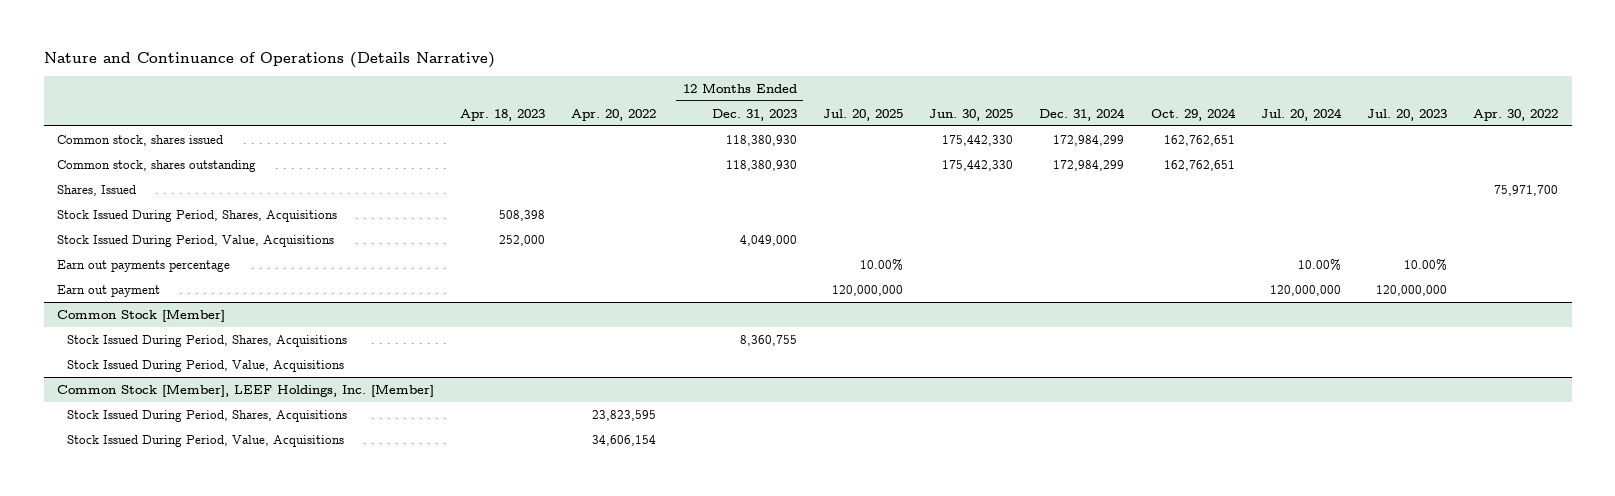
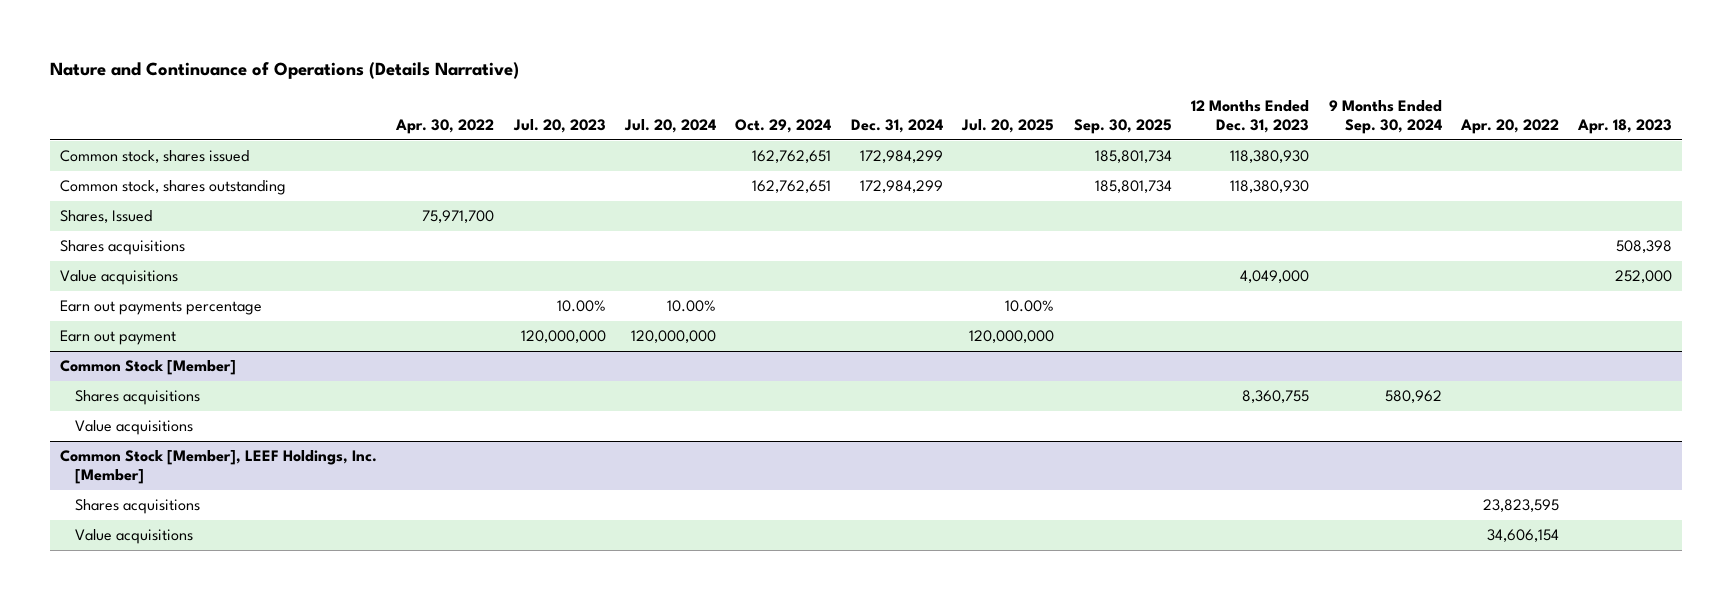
- | Apr. 18, 2023 | Apr. 20, 2022 | 12 Months Ended Dec. 31, 2023 | Jul. 20, 2025 | Jun. 30, 2025 | Dec. 31, 2024 | Oct. 29, 2024 | Jul. 20, 2024 | Jul. 20, 2023 | Apr. 30, 2022
+ | Apr. 30, 2022 | Jul. 20, 2023 | Jul. 20, 2024 | Oct. 29, 2024 | Dec. 31, 2024 | Jul. 20, 2025 | Sep. 30, 2025 | 12 Months Ended Dec. 31, 2023 | 9 Months Ended Sep. 30, 2024 | Apr. 20, 2022 | Apr. 18, 2023
- Stock Issued During Period, Shares, Acquisitions | 508,398 | | | | | | | | |
- Stock Issued During Period, Value, Acquisitions | 252,000 | | 4,049,000 | | | | | | |
+ Shares acquisitions | | | | | | | | | | | 508,398
+ Value acquisitions | | | | | | | | 4,049,000 | | | 252,000
@ Common Stock [Member]
- Stock Issued During Period, Shares, Acquisitions | | | 8,360,755 | | | | | | |
- Stock Issued During Period, Value, Acquisitions
+ Shares acquisitions | | | | | | | | 8,360,755 | 580,962 | |
+ Value acquisitions
@ Common Stock [Member], LEEF Holdings, Inc. [Member]
- Stock Issued During Period, Shares, Acquisitions | | 23,823,595 | | | | | | | |
- Stock Issued During Period, Value, Acquisitions | | 34,606,154 | | | | | | | |
+ Shares acquisitions | | | | | | | | | | 23,823,595 |
+ Value acquisitions | | | | | | | | | | 34,606,154 |

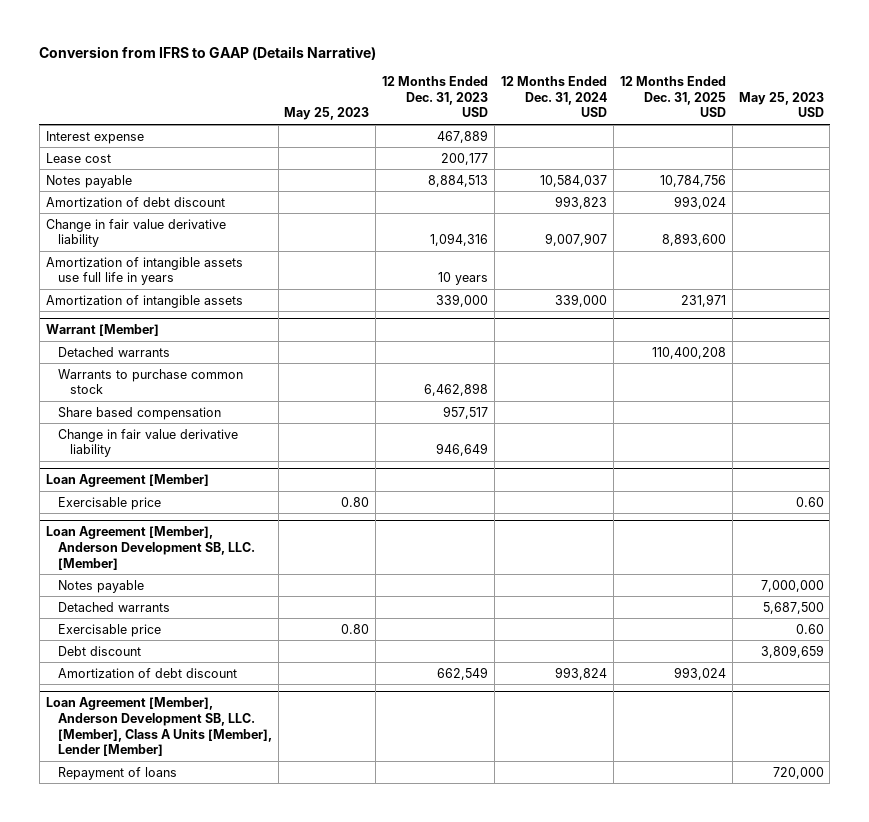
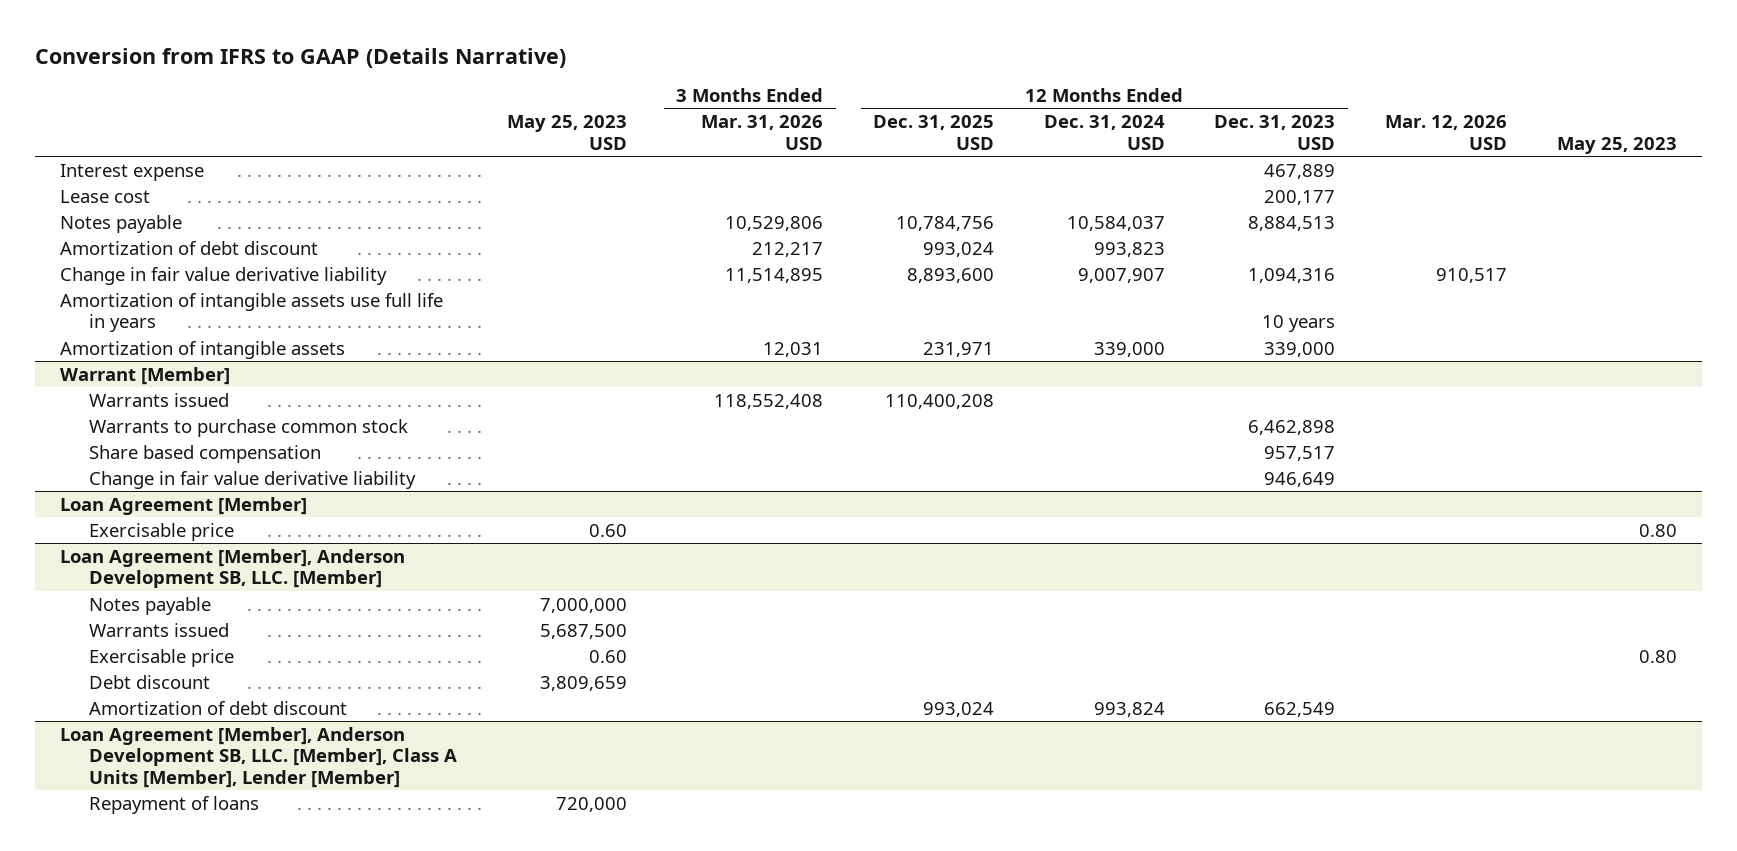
- | May 25, 2023 | 12 Months Ended Dec. 31, 2023 USD | 12 Months Ended Dec. 31, 2024 USD | 12 Months Ended Dec. 31, 2025 USD | May 25, 2023 USD
+ | May 25, 2023 USD | 3 Months Ended Mar. 31, 2026 USD | 12 Months Ended Dec. 31, 2025 USD | 12 Months Ended Dec. 31, 2024 USD | 12 Months Ended Dec. 31, 2023 USD | Mar. 12, 2026 USD | May 25, 2023
@ Warrant [Member]
- Detached warrants | | | | 110,400,208 |
+ Warrants issued | | 118,552,408 | 110,400,208 | | | |
@ Loan Agreement [Member], Anderson Development SB, LLC. [Member]
- Detached warrants | | | | | 5,687,500
+ Warrants issued | 5,687,500 | | | | | |

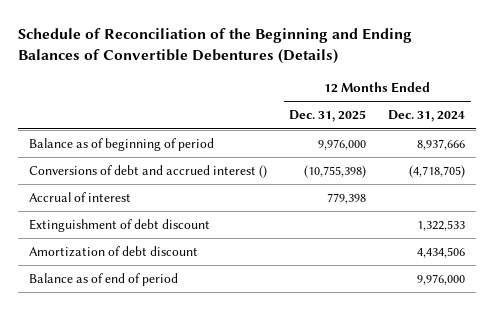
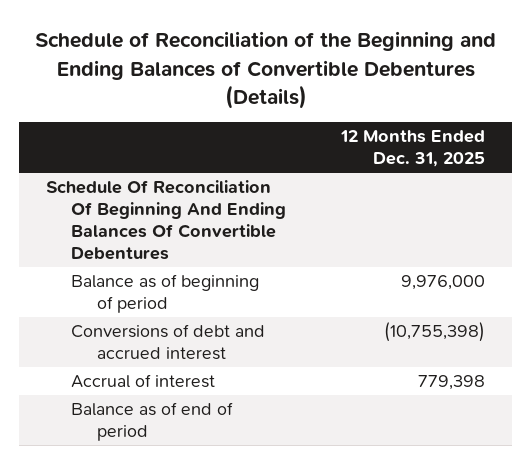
- | 12 Months Ended Dec. 31, 2025 | 12 Months Ended Dec. 31, 2024
+ | 12 Months Ended Dec. 31, 2025
+ Schedule Of Reconciliation Of Beginning And Ending Balances Of Convertible Debentures
- Conversions of debt and accrued interest () | (10,755,398) | (4,718,705)
+ Conversions of debt and accrued interest | (10,755,398)
- Extinguishment of debt discount | | 1,322,533
- Amortization of debt discount | | 4,434,506

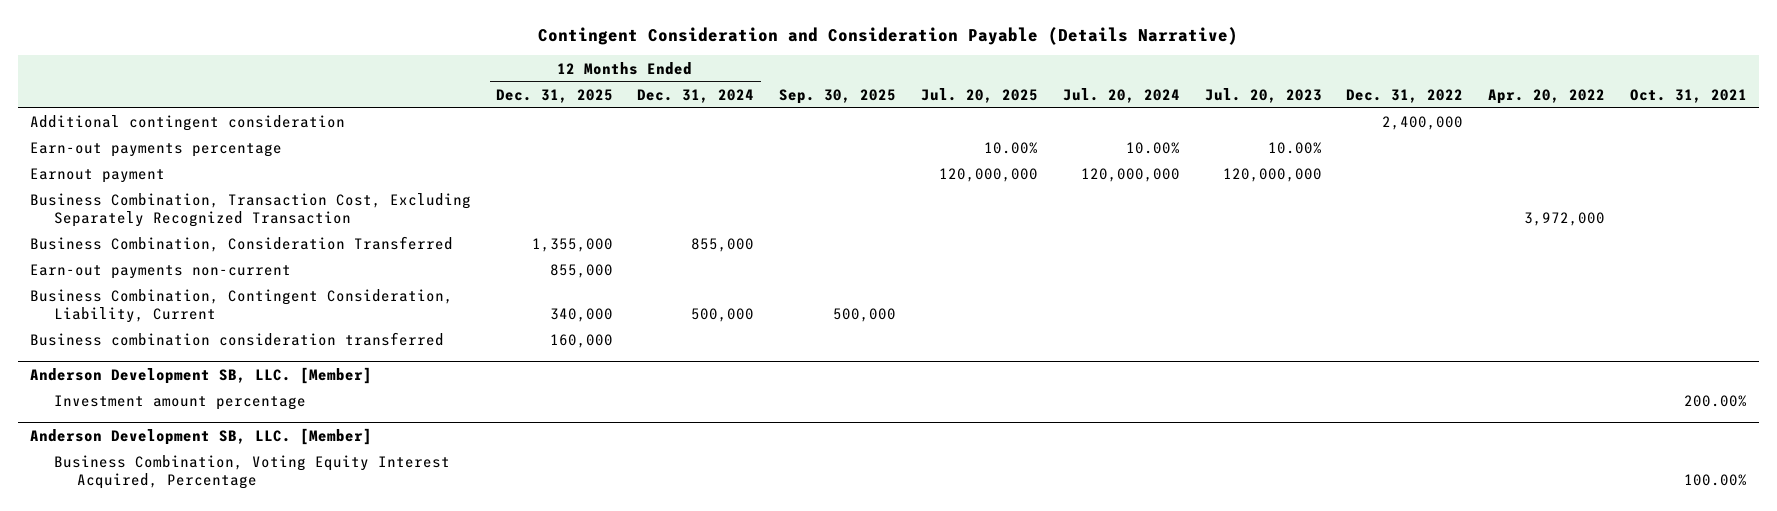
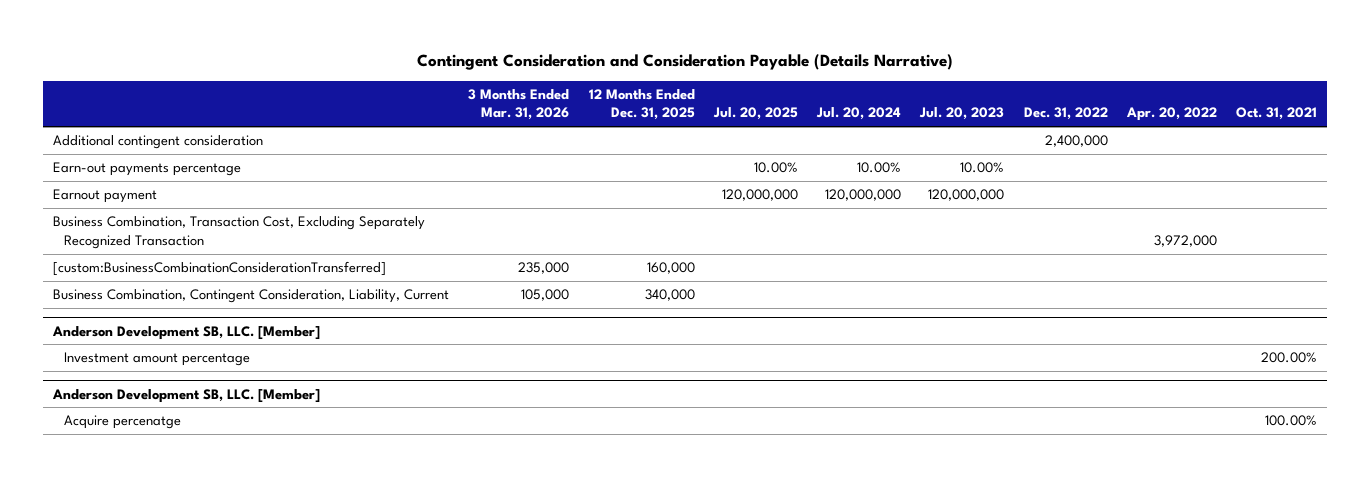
- | 12 Months Ended Dec. 31, 2025 | 12 Months Ended Dec. 31, 2024 | Sep. 30, 2025 | Jul. 20, 2025 | Jul. 20, 2024 | Jul. 20, 2023 | Dec. 31, 2022 | Apr. 20, 2022 | Oct. 31, 2021
+ | 3 Months Ended Mar. 31, 2026 | 12 Months Ended Dec. 31, 2025 | Jul. 20, 2025 | Jul. 20, 2024 | Jul. 20, 2023 | Dec. 31, 2022 | Apr. 20, 2022 | Oct. 31, 2021
- Business Combination, Consideration Transferred | 1,355,000 | 855,000 | | | | | | |
- Earn-out payments non-current | 855,000 | | | | | | | |
+ [custom:BusinessCombinationConsiderationTransferred] | 235,000 | 160,000 | | | | | |
- Business combination consideration transferred | 160,000 | | | | | | | |
@ Anderson Development SB, LLC. [Member]
- Business Combination, Voting Equity Interest Acquired, Percentage | | | | | | | | | 100.00%
+ Acquire percenatge | | | | | | | | 100.00%

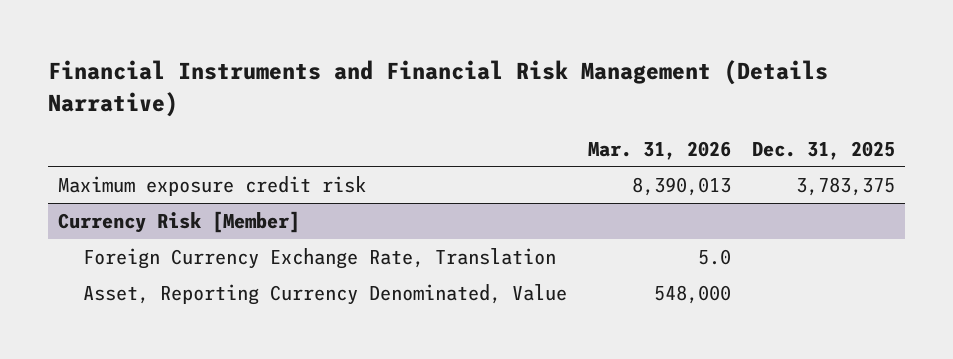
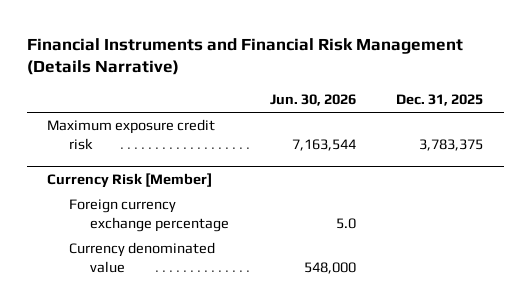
- | Mar. 31, 2026 | Dec. 31, 2025
+ | Jun. 30, 2026 | Dec. 31, 2025
@ Currency Risk [Member]
- Foreign Currency Exchange Rate, Translation | 5.0 |
- Asset, Reporting Currency Denominated, Value | 548,000 |
+ Foreign currency exchange percentage | 5.0 |
+ Currency denominated value | 548,000 |

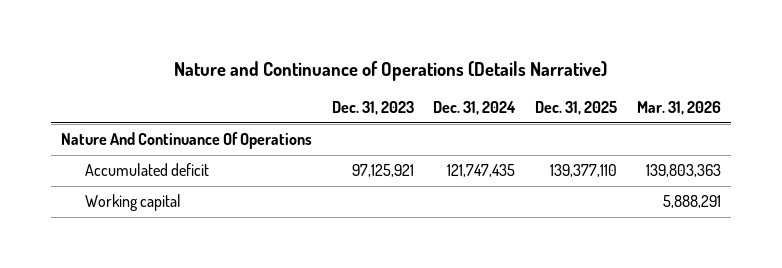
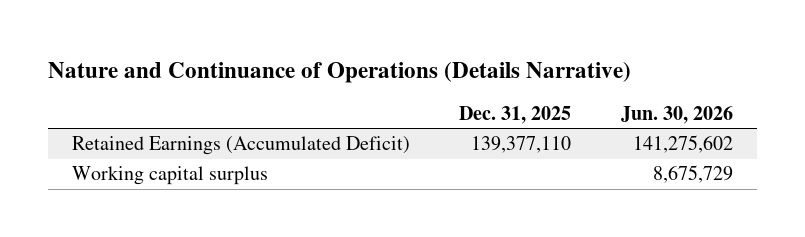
- | Dec. 31, 2023 | Dec. 31, 2024 | Dec. 31, 2025 | Mar. 31, 2026
+ | Dec. 31, 2025 | Jun. 30, 2026
- Nature And Continuance Of Operations
- Accumulated deficit | 97,125,921 | 121,747,435 | 139,377,110 | 139,803,363
- Working capital | | | | 5,888,291
+ Retained Earnings (Accumulated Deficit) | 139,377,110 | 141,275,602
+ Working capital surplus | | 8,675,729

